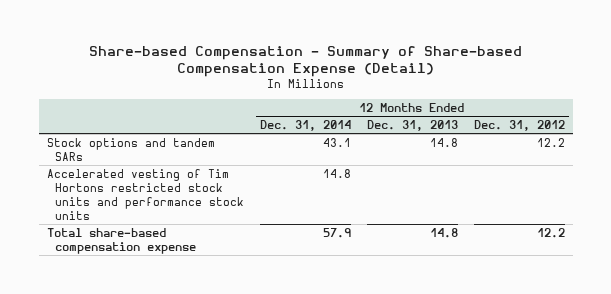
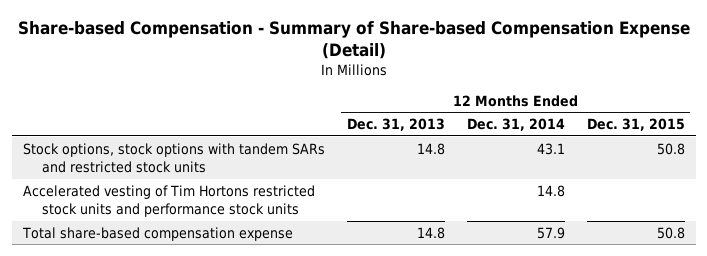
- | 12 Months Ended Dec. 31, 2014 | 12 Months Ended Dec. 31, 2013 | 12 Months Ended Dec. 31, 2012
+ | 12 Months Ended Dec. 31, 2013 | 12 Months Ended Dec. 31, 2014 | 12 Months Ended Dec. 31, 2015
- Stock options and tandem SARs | 43.1 | 14.8 | 12.2
+ Stock options, stock options with tandem SARs and restricted stock units | 14.8 | 43.1 | 50.8

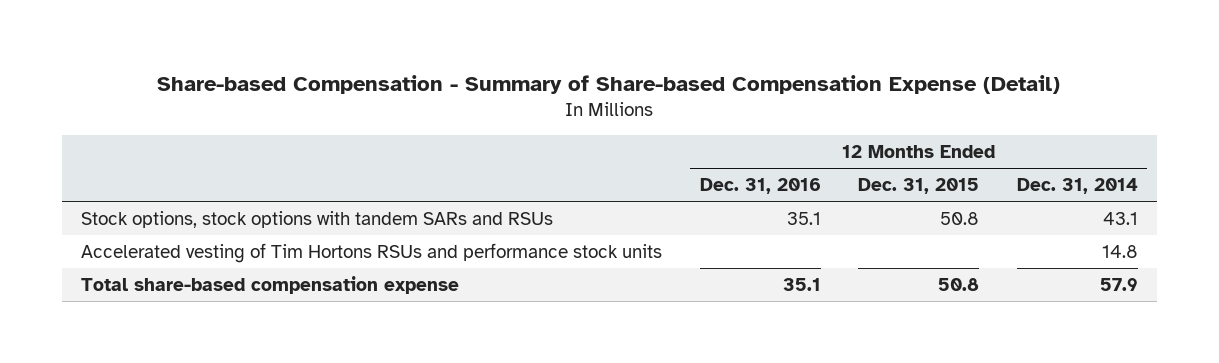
- | 12 Months Ended Dec. 31, 2013 | 12 Months Ended Dec. 31, 2014 | 12 Months Ended Dec. 31, 2015
+ | 12 Months Ended Dec. 31, 2016 | 12 Months Ended Dec. 31, 2015 | 12 Months Ended Dec. 31, 2014
- Stock options, stock options with tandem SARs and restricted stock units | 14.8 | 43.1 | 50.8
- Accelerated vesting of Tim Hortons restricted stock units and performance stock units | | 14.8 |
+ Stock options, stock options with tandem SARs and RSUs | 35.1 | 50.8 | 43.1
+ Accelerated vesting of Tim Hortons RSUs and performance stock units | | | 14.8

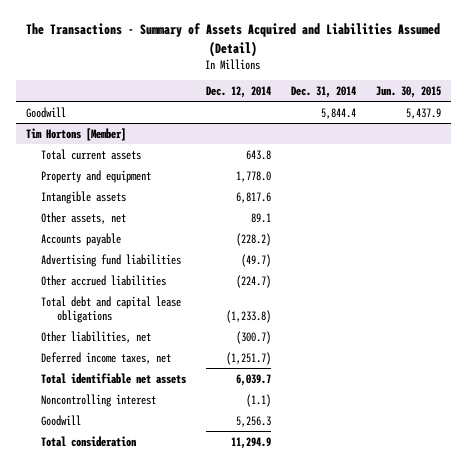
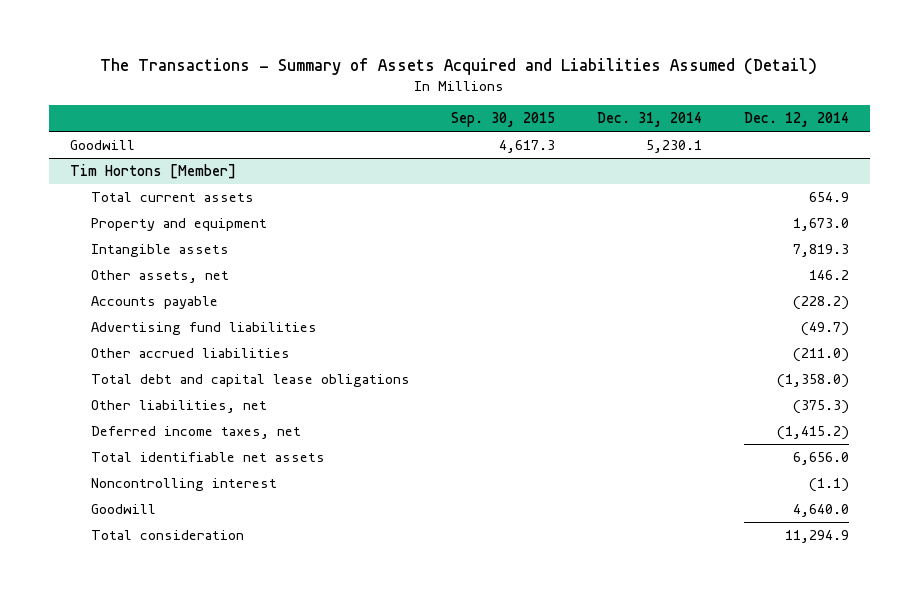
- | Dec. 12, 2014 | Dec. 31, 2014 | Jun. 30, 2015
+ | Sep. 30, 2015 | Dec. 31, 2014 | Dec. 12, 2014
- Goodwill | | 5,844.4 | 5,437.9
+ Goodwill | 4,617.3 | 5,230.1 |
@ Tim Hortons [Member]
- Total current assets | 643.8 | |
- Property and equipment | 1,778.0 | |
- Intangible assets | 6,817.6 | |
- Other assets, net | 89.1 | |
+ Total current assets | | | 654.9
+ Property and equipment | | | 1,673.0
+ Intangible assets | | | 7,819.3
+ Other assets, net | | | 146.2
- Other accrued liabilities | (224.7) | |
- Total debt and capital lease obligations | (1,233.8) | |
- Other liabilities, net | (300.7) | |
- Deferred income taxes, net | (1,251.7) | |
- Total identifiable net assets | 6,039.7 | |
+ Other accrued liabilities | | | (211.0)
+ Total debt and capital lease obligations | | | (1,358.0)
+ Other liabilities, net | | | (375.3)
+ Deferred income taxes, net | | | (1,415.2)
+ Total identifiable net assets | | | 6,656.0
- Goodwill | 5,256.3 | |
+ Goodwill | | | 4,640.0

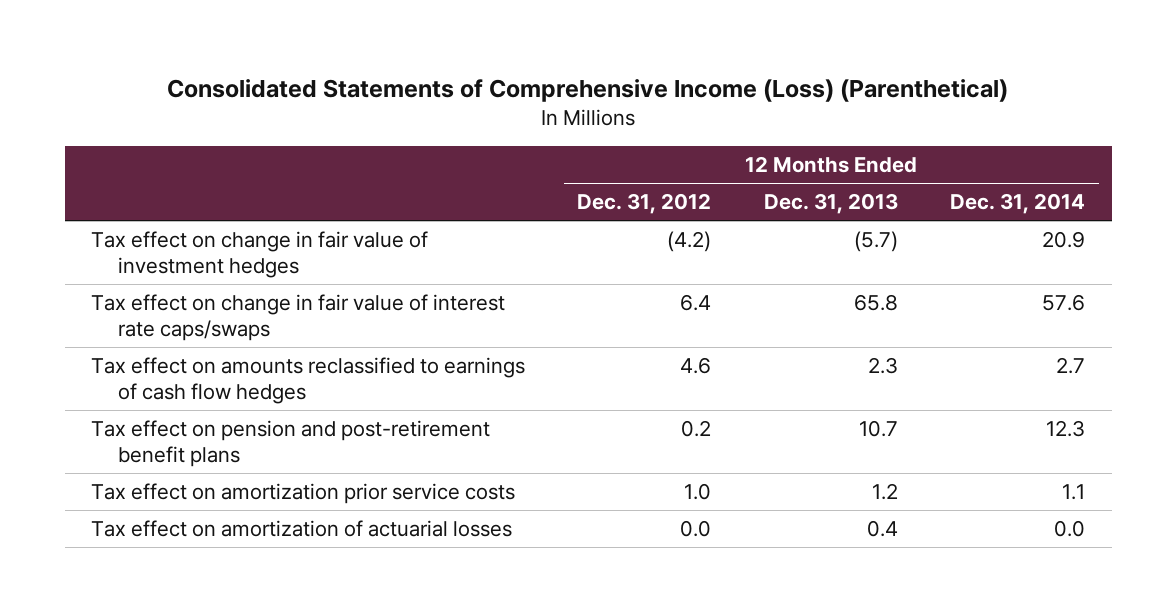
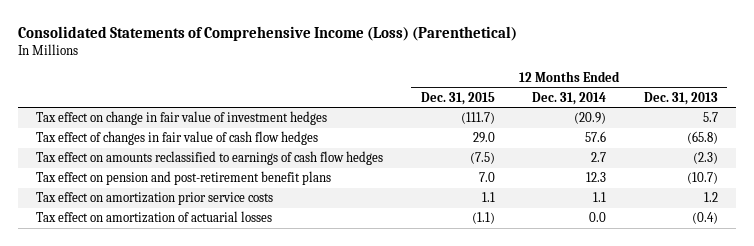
- | 12 Months Ended Dec. 31, 2012 | 12 Months Ended Dec. 31, 2013 | 12 Months Ended Dec. 31, 2014
+ | 12 Months Ended Dec. 31, 2015 | 12 Months Ended Dec. 31, 2014 | 12 Months Ended Dec. 31, 2013
- Tax effect on change in fair value of investment hedges | (4.2) | (5.7) | 20.9
- Tax effect on change in fair value of interest rate caps/swaps | 6.4 | 65.8 | 57.6
- Tax effect on amounts reclassified to earnings of cash flow hedges | 4.6 | 2.3 | 2.7
- Tax effect on pension and post-retirement benefit plans | 0.2 | 10.7 | 12.3
+ Tax effect on change in fair value of investment hedges | (111.7) | (20.9) | 5.7
+ Tax effect of changes in fair value of cash flow hedges | 29.0 | 57.6 | (65.8)
+ Tax effect on amounts reclassified to earnings of cash flow hedges | (7.5) | 2.7 | (2.3)
+ Tax effect on pension and post-retirement benefit plans | 7.0 | 12.3 | (10.7)
- Tax effect on amortization of actuarial losses | 0.0 | 0.4 | 0.0
+ Tax effect on amortization of actuarial losses | (1.1) | 0.0 | (0.4)

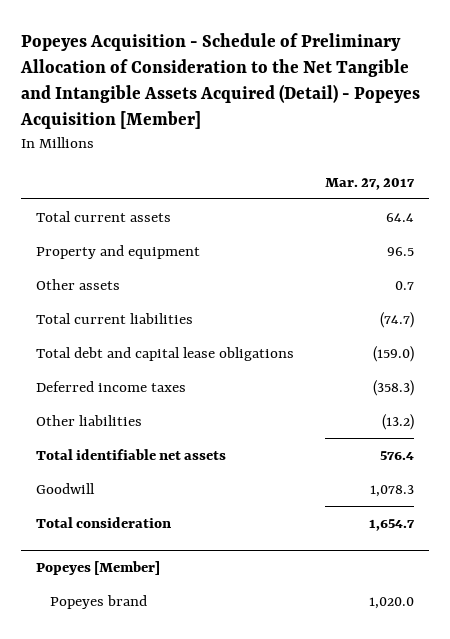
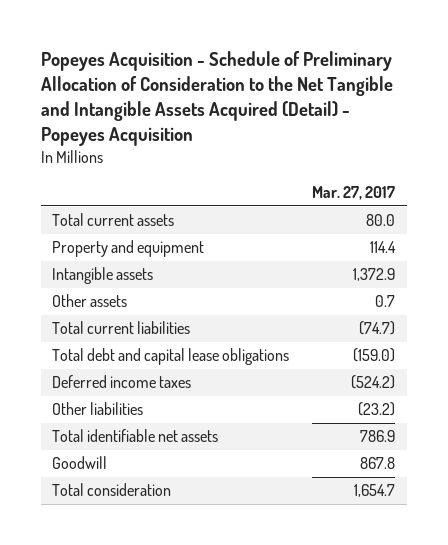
- Popeyes Acquisition - Schedule of Preliminary Allocation of Consideration to the Net Tangible and Intangible Assets Acquired (Detail) - Popeyes Acquisition [Member]
+ Popeyes Acquisition - Schedule of Preliminary Allocation of Consideration to the Net Tangible and Intangible Assets Acquired (Detail) - Popeyes Acquisition
- Total current assets | 64.4
- Property and equipment | 96.5
+ Total current assets | 80.0
+ Property and equipment | 114.4
+ Intangible assets | 1,372.9
- Deferred income taxes | (358.3)
- Other liabilities | (13.2)
- Total identifiable net assets | 576.4
- Goodwill | 1,078.3
+ Deferred income taxes | (524.2)
+ Other liabilities | (23.2)
+ Total identifiable net assets | 786.9
+ Goodwill | 867.8
- Popeyes [Member]
- Popeyes brand | 1,020.0

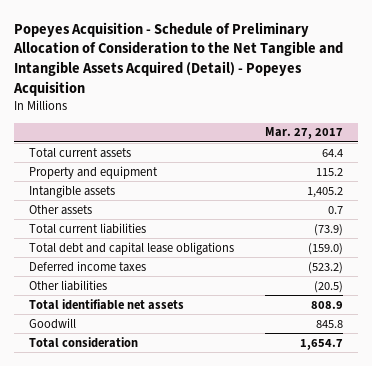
- Total current assets | 80.0
- Property and equipment | 114.4
- Intangible assets | 1,372.9
+ Total current assets | 64.4
+ Property and equipment | 115.2
+ Intangible assets | 1,405.2
- Total current liabilities | (74.7)
+ Total current liabilities | (73.9)
- Deferred income taxes | (524.2)
- Other liabilities | (23.2)
- Total identifiable net assets | 786.9
- Goodwill | 867.8
+ Deferred income taxes | (523.2)
+ Other liabilities | (20.5)
+ Total identifiable net assets | 808.9
+ Goodwill | 845.8

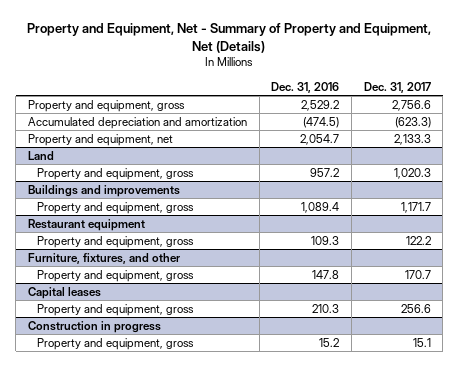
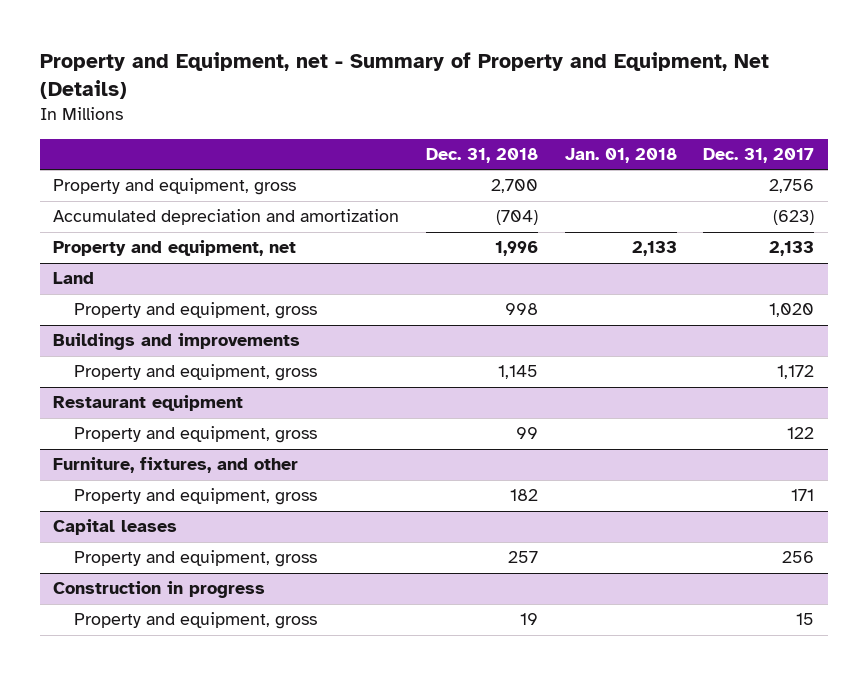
- Property and Equipment, Net - Summary of Property and Equipment, Net (Details)
+ Property and Equipment, net - Summary of Property and Equipment, Net (Details)
- | Dec. 31, 2016 | Dec. 31, 2017
+ | Dec. 31, 2018 | Jan. 01, 2018 | Dec. 31, 2017
- Property and equipment, gross | 2,529.2 | 2,756.6
- Accumulated depreciation and amortization | (474.5) | (623.3)
- Property and equipment, net | 2,054.7 | 2,133.3
+ Property and equipment, gross | 2,700 | | 2,756
+ Accumulated depreciation and amortization | (704) | | (623)
+ Property and equipment, net | 1,996 | 2,133 | 2,133
@ Land
- Property and equipment, gross | 957.2 | 1,020.3
+ Property and equipment, gross | 998 | | 1,020
@ Buildings and improvements
- Property and equipment, gross | 1,089.4 | 1,171.7
+ Property and equipment, gross | 1,145 | | 1,172
@ Restaurant equipment
- Property and equipment, gross | 109.3 | 122.2
+ Property and equipment, gross | 99 | | 122
@ Furniture, fixtures, and other
- Property and equipment, gross | 147.8 | 170.7
+ Property and equipment, gross | 182 | | 171
@ Capital leases
- Property and equipment, gross | 210.3 | 256.6
+ Property and equipment, gross | 257 | | 256
@ Construction in progress
- Property and equipment, gross | 15.2 | 15.1
+ Property and equipment, gross | 19 | | 15

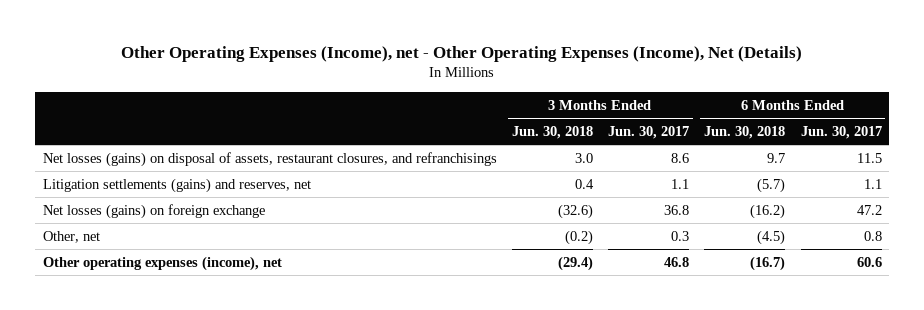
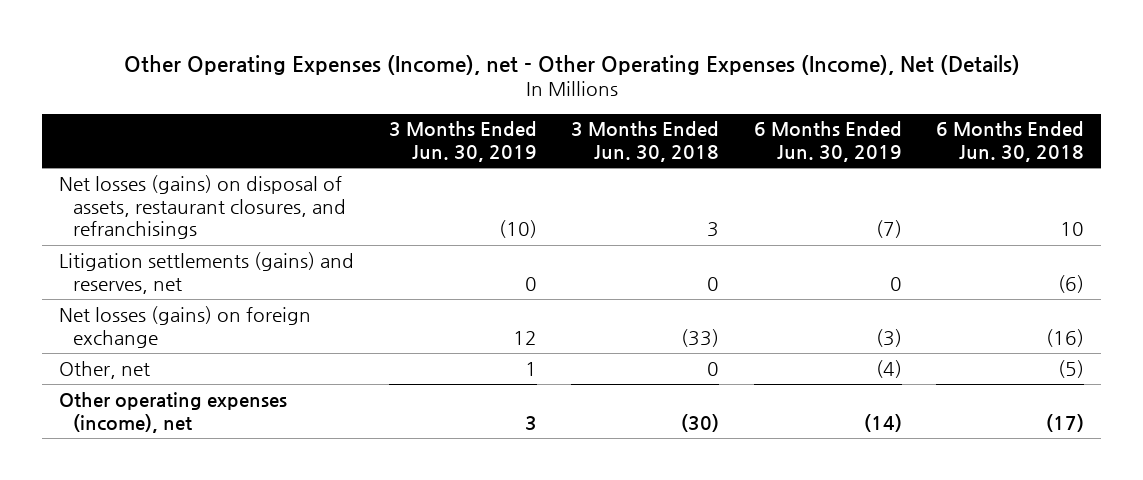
- | 3 Months Ended Jun. 30, 2018 | 3 Months Ended Jun. 30, 2017 | 6 Months Ended Jun. 30, 2018 | 6 Months Ended Jun. 30, 2017
+ | 3 Months Ended Jun. 30, 2019 | 3 Months Ended Jun. 30, 2018 | 6 Months Ended Jun. 30, 2019 | 6 Months Ended Jun. 30, 2018
- Net losses (gains) on disposal of assets, restaurant closures, and refranchisings | 3.0 | 8.6 | 9.7 | 11.5
- Litigation settlements (gains) and reserves, net | 0.4 | 1.1 | (5.7) | 1.1
- Net losses (gains) on foreign exchange | (32.6) | 36.8 | (16.2) | 47.2
- Other, net | (0.2) | 0.3 | (4.5) | 0.8
- Other operating expenses (income), net | (29.4) | 46.8 | (16.7) | 60.6
+ Net losses (gains) on disposal of assets, restaurant closures, and refranchisings | (10) | 3 | (7) | 10
+ Litigation settlements (gains) and reserves, net | 0 | 0 | 0 | (6)
+ Net losses (gains) on foreign exchange | 12 | (33) | (3) | (16)
+ Other, net | 1 | 0 | (4) | (5)
+ Other operating expenses (income), net | 3 | (30) | (14) | (17)

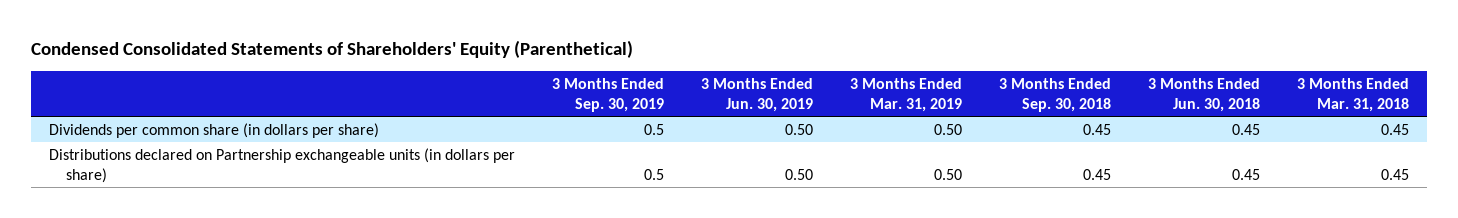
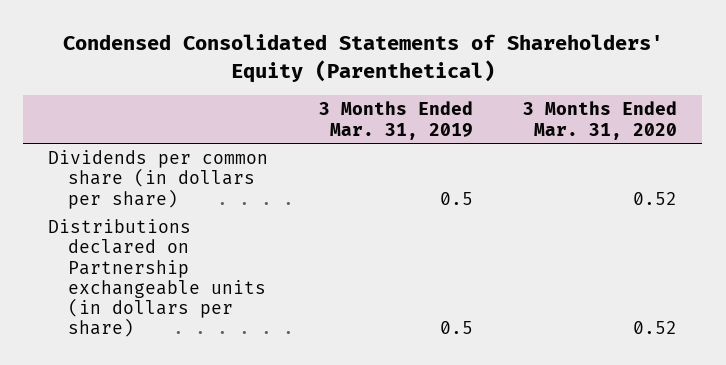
- | 3 Months Ended Sep. 30, 2019 | 3 Months Ended Jun. 30, 2019 | 3 Months Ended Mar. 31, 2019 | 3 Months Ended Sep. 30, 2018 | 3 Months Ended Jun. 30, 2018 | 3 Months Ended Mar. 31, 2018
+ | 3 Months Ended Mar. 31, 2019 | 3 Months Ended Mar. 31, 2020
- Dividends per common share (in dollars per share) | 0.5 | 0.50 | 0.50 | 0.45 | 0.45 | 0.45
- Distributions declared on Partnership exchangeable units (in dollars per share) | 0.5 | 0.50 | 0.50 | 0.45 | 0.45 | 0.45
+ Dividends per common share (in dollars per share) | 0.5 | 0.52
+ Distributions declared on Partnership exchangeable units (in dollars per share) | 0.5 | 0.52

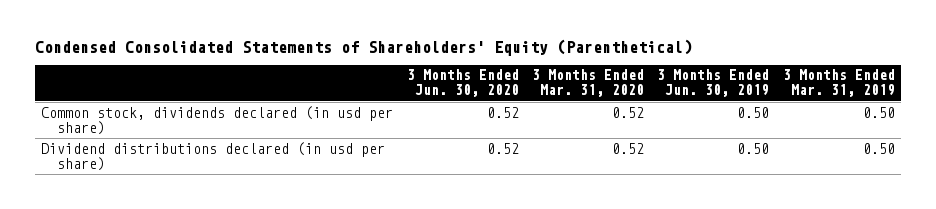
- | 3 Months Ended Mar. 31, 2019 | 3 Months Ended Mar. 31, 2020
+ | 3 Months Ended Jun. 30, 2020 | 3 Months Ended Mar. 31, 2020 | 3 Months Ended Jun. 30, 2019 | 3 Months Ended Mar. 31, 2019
- Dividends per common share (in dollars per share) | 0.5 | 0.52
- Distributions declared on Partnership exchangeable units (in dollars per share) | 0.5 | 0.52
+ Common stock, dividends declared (in usd per share) | 0.52 | 0.52 | 0.50 | 0.50
+ Dividend distributions declared (in usd per share) | 0.52 | 0.52 | 0.50 | 0.50

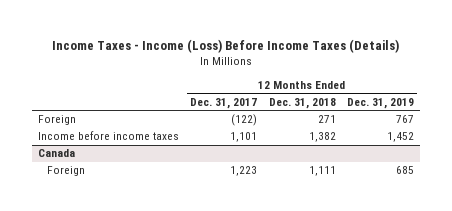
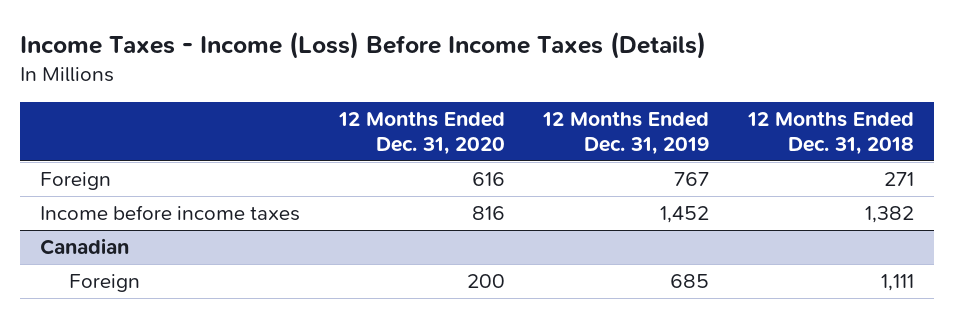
- | 12 Months Ended Dec. 31, 2017 | 12 Months Ended Dec. 31, 2018 | 12 Months Ended Dec. 31, 2019
+ | 12 Months Ended Dec. 31, 2020 | 12 Months Ended Dec. 31, 2019 | 12 Months Ended Dec. 31, 2018
- Canada
+ Canadian

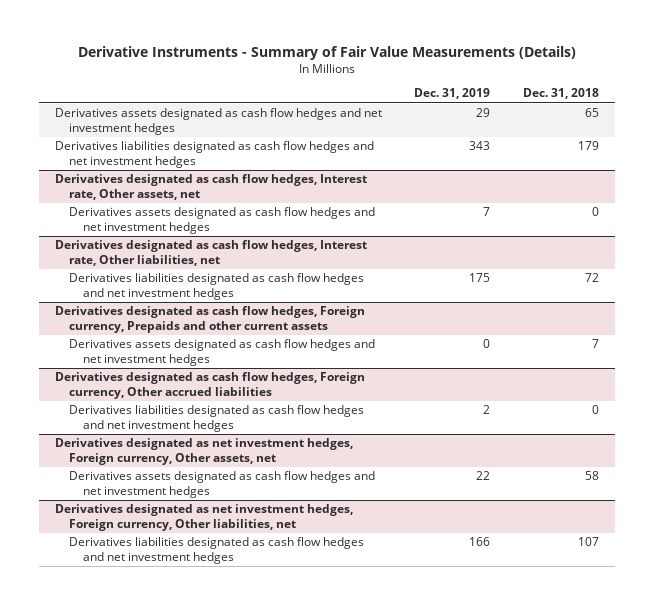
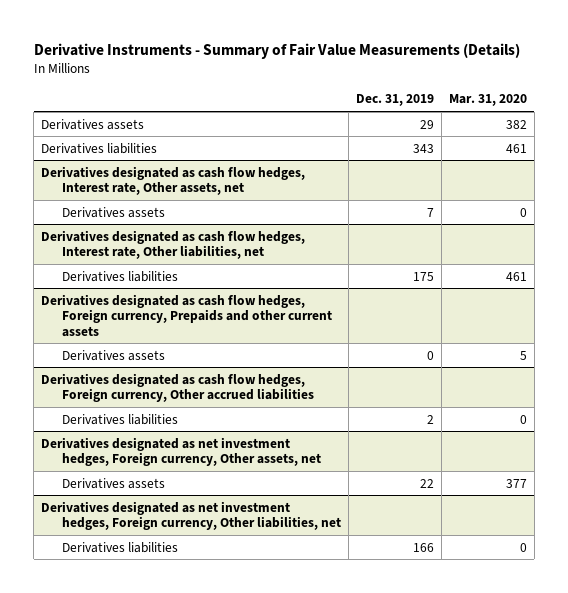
- | Dec. 31, 2019 | Dec. 31, 2018
+ | Dec. 31, 2019 | Mar. 31, 2020
- Derivatives assets designated as cash flow hedges and net investment hedges | 29 | 65
- Derivatives liabilities designated as cash flow hedges and net investment hedges | 343 | 179
+ Derivatives assets | 29 | 382
+ Derivatives liabilities | 343 | 461
@ Derivatives designated as cash flow hedges, Interest rate, Other assets, net
- Derivatives assets designated as cash flow hedges and net investment hedges | 7 | 0
+ Derivatives assets | 7 | 0
@ Derivatives designated as cash flow hedges, Interest rate, Other liabilities, net
- Derivatives liabilities designated as cash flow hedges and net investment hedges | 175 | 72
+ Derivatives liabilities | 175 | 461
@ Derivatives designated as cash flow hedges, Foreign currency, Prepaids and other current assets
- Derivatives assets designated as cash flow hedges and net investment hedges | 0 | 7
+ Derivatives assets | 0 | 5
@ Derivatives designated as cash flow hedges, Foreign currency, Other accrued liabilities
- Derivatives liabilities designated as cash flow hedges and net investment hedges | 2 | 0
+ Derivatives liabilities | 2 | 0
@ Derivatives designated as net investment hedges, Foreign currency, Other assets, net
- Derivatives assets designated as cash flow hedges and net investment hedges | 22 | 58
+ Derivatives assets | 22 | 377
@ Derivatives designated as net investment hedges, Foreign currency, Other liabilities, net
- Derivatives liabilities designated as cash flow hedges and net investment hedges | 166 | 107
+ Derivatives liabilities | 166 | 0

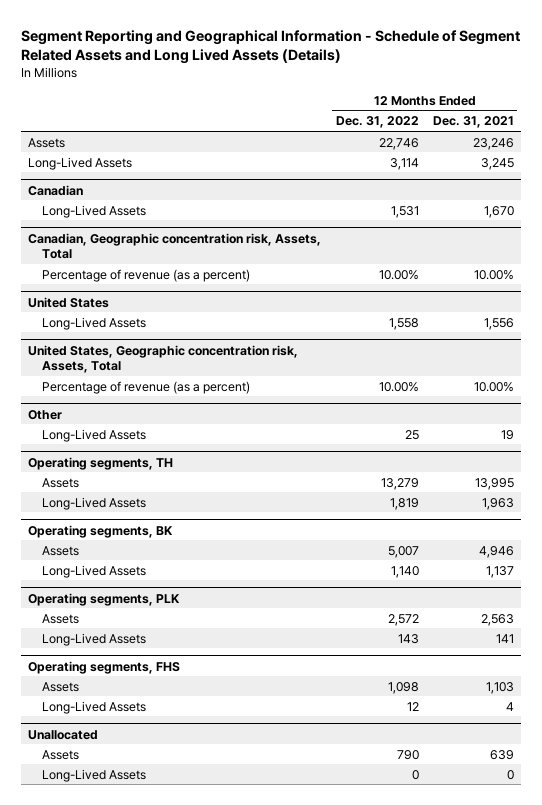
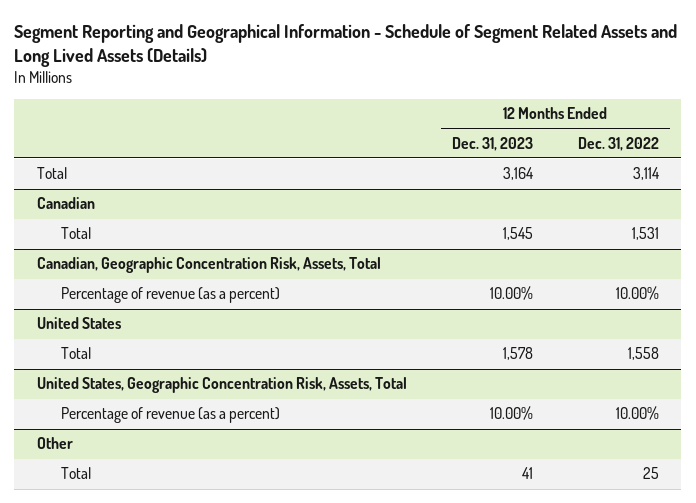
- | 12 Months Ended Dec. 31, 2022 | 12 Months Ended Dec. 31, 2021
+ | 12 Months Ended Dec. 31, 2023 | 12 Months Ended Dec. 31, 2022
- Assets | 22,746 | 23,246
- Long-Lived Assets | 3,114 | 3,245
+ Total | 3,164 | 3,114
@ Canadian
- Long-Lived Assets | 1,531 | 1,670
- Canadian, Geographic concentration risk, Assets, Total
@ Canadian
+ Total | 1,545 | 1,531
+ Canadian, Geographic Concentration Risk, Assets, Total
@ United States
- Long-Lived Assets | 1,558 | 1,556
- United States, Geographic concentration risk, Assets, Total
@ United States
+ Total | 1,578 | 1,558
+ United States, Geographic Concentration Risk, Assets, Total
@ Other
- Long-Lived Assets | 25 | 19
- Operating segments, TH
- Assets | 13,279 | 13,995
- Long-Lived Assets | 1,819 | 1,963
- Operating segments, BK
- Assets | 5,007 | 4,946
- Long-Lived Assets | 1,140 | 1,137
- Operating segments, PLK
- Assets | 2,572 | 2,563
- Long-Lived Assets | 143 | 141
- Operating segments, FHS
- Assets | 1,098 | 1,103
- Long-Lived Assets | 12 | 4
- Unallocated
- Assets | 790 | 639
- Long-Lived Assets | 0 | 0
@ Other
+ Total | 41 | 25

